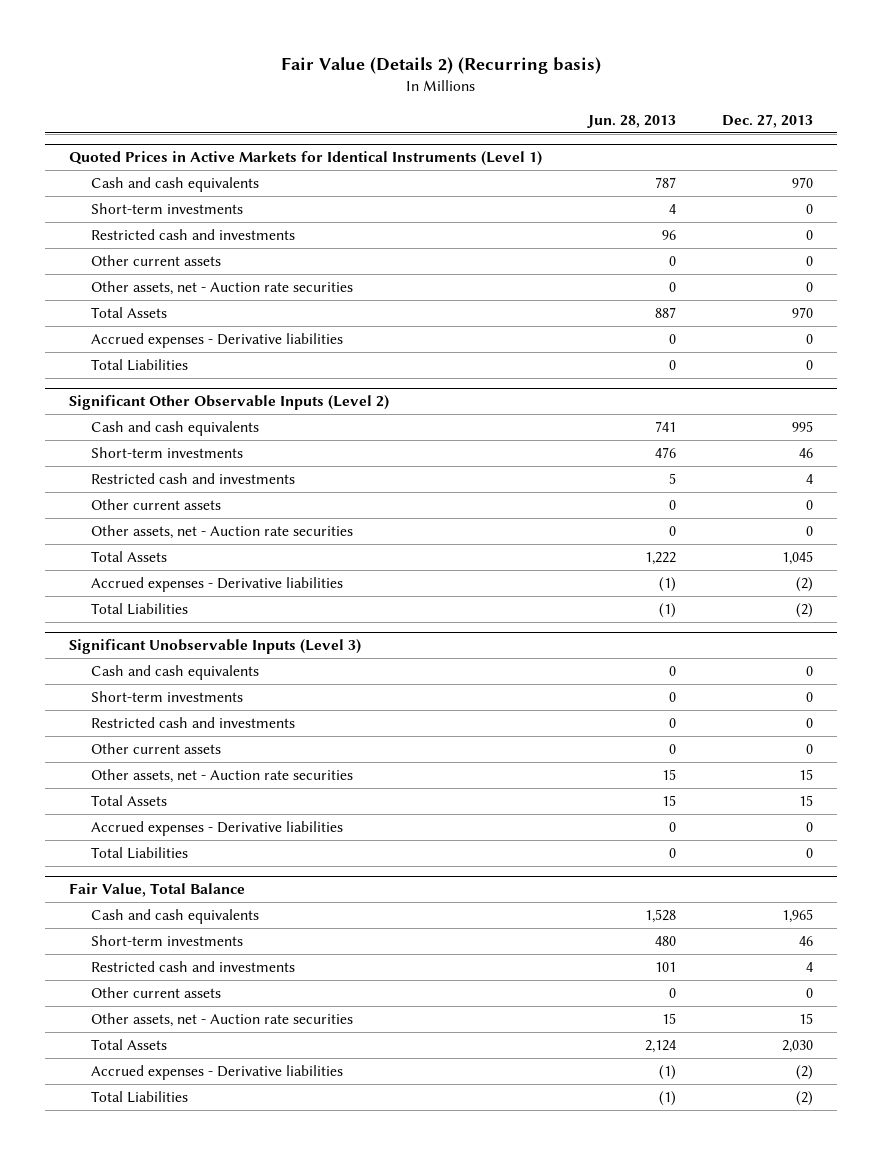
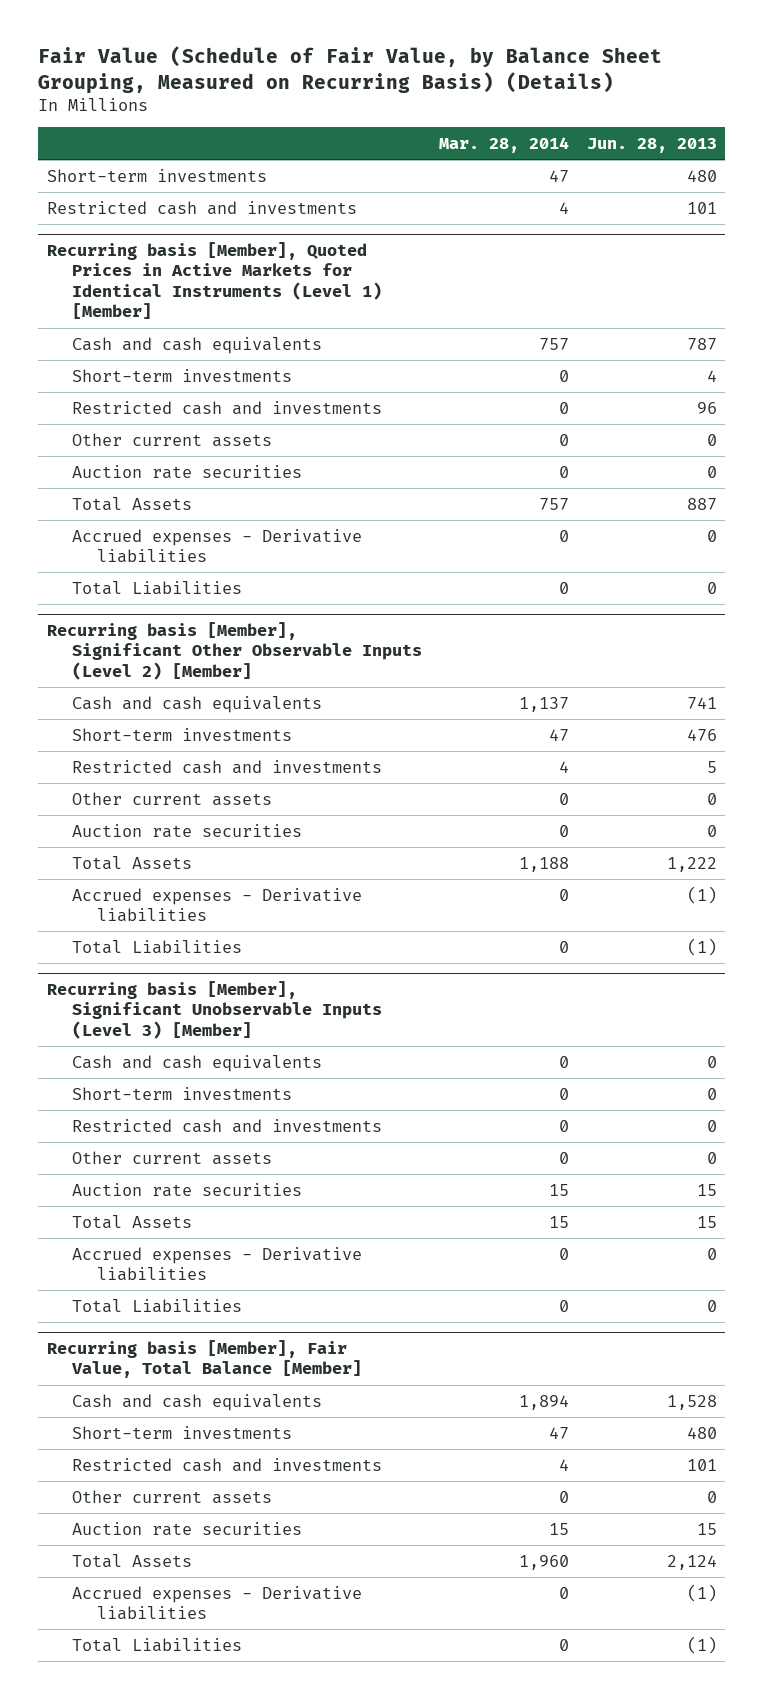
- Fair Value (Details 2) (Recurring basis)
+ Fair Value (Schedule of Fair Value, by Balance Sheet Grouping, Measured on Recurring Basis) (Details)
- | Jun. 28, 2013 | Dec. 27, 2013
+ | Mar. 28, 2014 | Jun. 28, 2013
- Quoted Prices in Active Markets for Identical Instruments (Level 1)
+ Short-term investments | 47 | 480
+ Restricted cash and investments | 4 | 101
+ Recurring basis [Member], Quoted Prices in Active Markets for Identical Instruments (Level 1) [Member]
- Other assets, net - Auction rate securities | 0 | 0
+ Auction rate securities | 0 | 0
- Significant Other Observable Inputs (Level 2)
+ Recurring basis [Member], Significant Other Observable Inputs (Level 2) [Member]
- Other assets, net - Auction rate securities | 0 | 0
+ Auction rate securities | 0 | 0
- Significant Unobservable Inputs (Level 3)
+ Recurring basis [Member], Significant Unobservable Inputs (Level 3) [Member]
- Other assets, net - Auction rate securities | 15 | 15
+ Auction rate securities | 15 | 15
- Fair Value, Total Balance
+ Recurring basis [Member], Fair Value, Total Balance [Member]
- Other assets, net - Auction rate securities | 15 | 15
+ Auction rate securities | 15 | 15

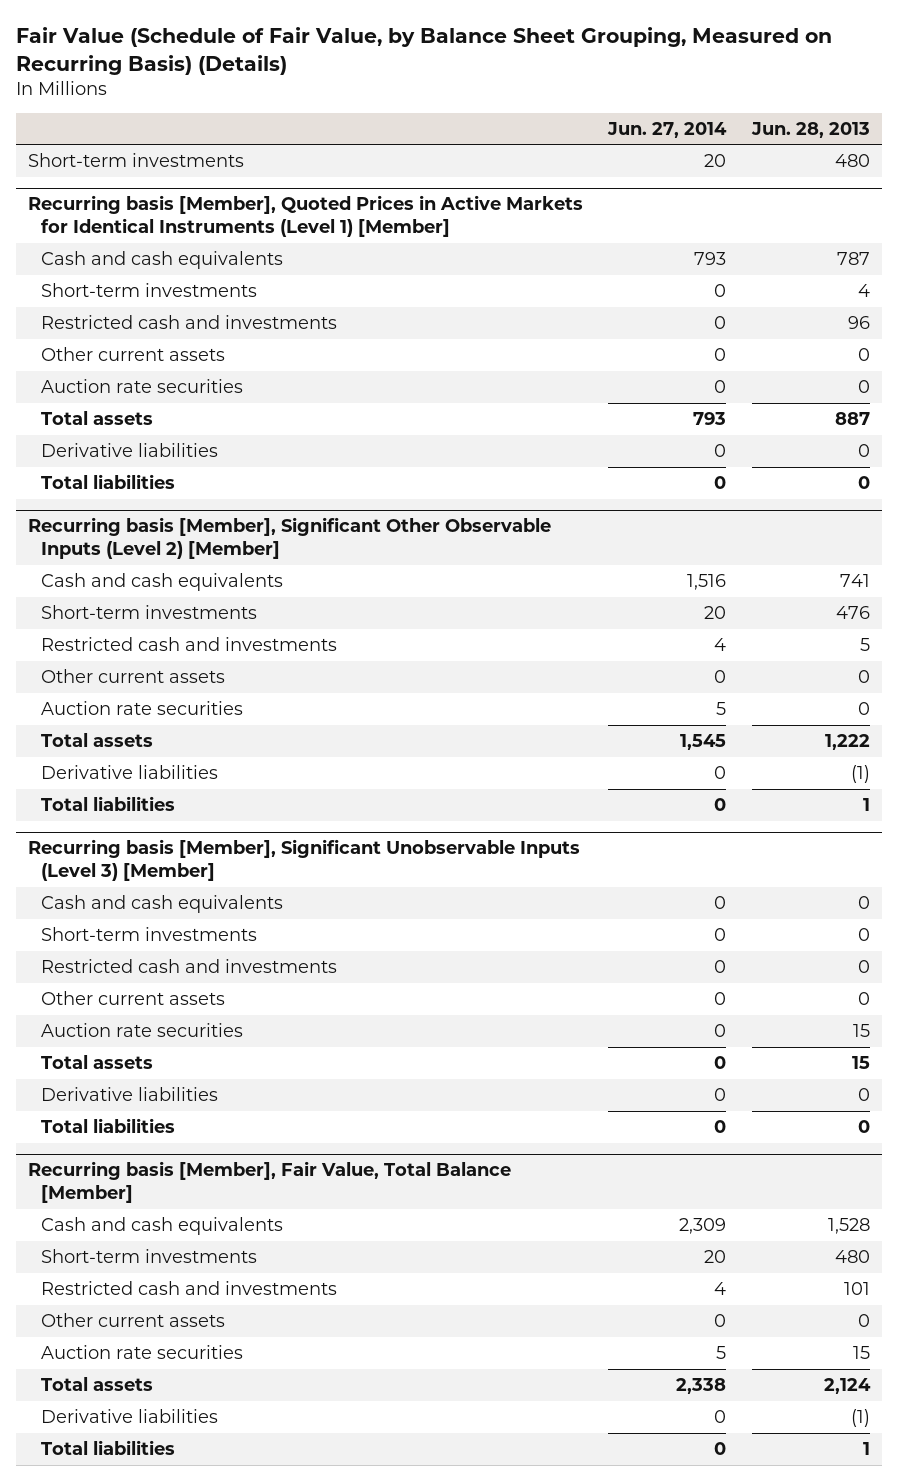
- | Mar. 28, 2014 | Jun. 28, 2013
+ | Jun. 27, 2014 | Jun. 28, 2013
- Restricted cash and investments | 4 | 101
@ Recurring basis [Member], Quoted Prices in Active Markets for Identical Instruments (Level 1) [Member]
- Total Assets | 757 | 887
- Accrued expenses - Derivative liabilities | 0 | 0
- Total Liabilities | 0 | 0
+ Total assets | 793 | 887
+ Derivative liabilities | 0 | 0
+ Total liabilities | 0 | 0
@ Recurring basis [Member], Significant Other Observable Inputs (Level 2) [Member]
- Total Assets | 1,188 | 1,222
- Accrued expenses - Derivative liabilities | 0 | (1)
- Total Liabilities | 0 | (1)
+ Total assets | 1,545 | 1,222
+ Derivative liabilities | 0 | (1)
+ Total liabilities | 0 | 1
@ Recurring basis [Member], Significant Unobservable Inputs (Level 3) [Member]
- Total Assets | 15 | 15
- Accrued expenses - Derivative liabilities | 0 | 0
- Total Liabilities | 0 | 0
+ Total assets | 0 | 15
+ Derivative liabilities | 0 | 0
+ Total liabilities | 0 | 0
@ Recurring basis [Member], Fair Value, Total Balance [Member]
- Total Assets | 1,960 | 2,124
- Accrued expenses - Derivative liabilities | 0 | (1)
- Total Liabilities | 0 | (1)
+ Total assets | 2,338 | 2,124
+ Derivative liabilities | 0 | (1)
+ Total liabilities | 0 | 1

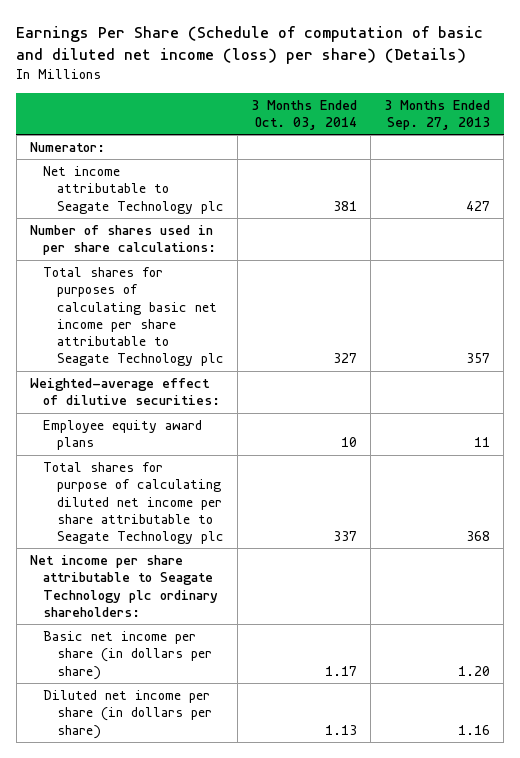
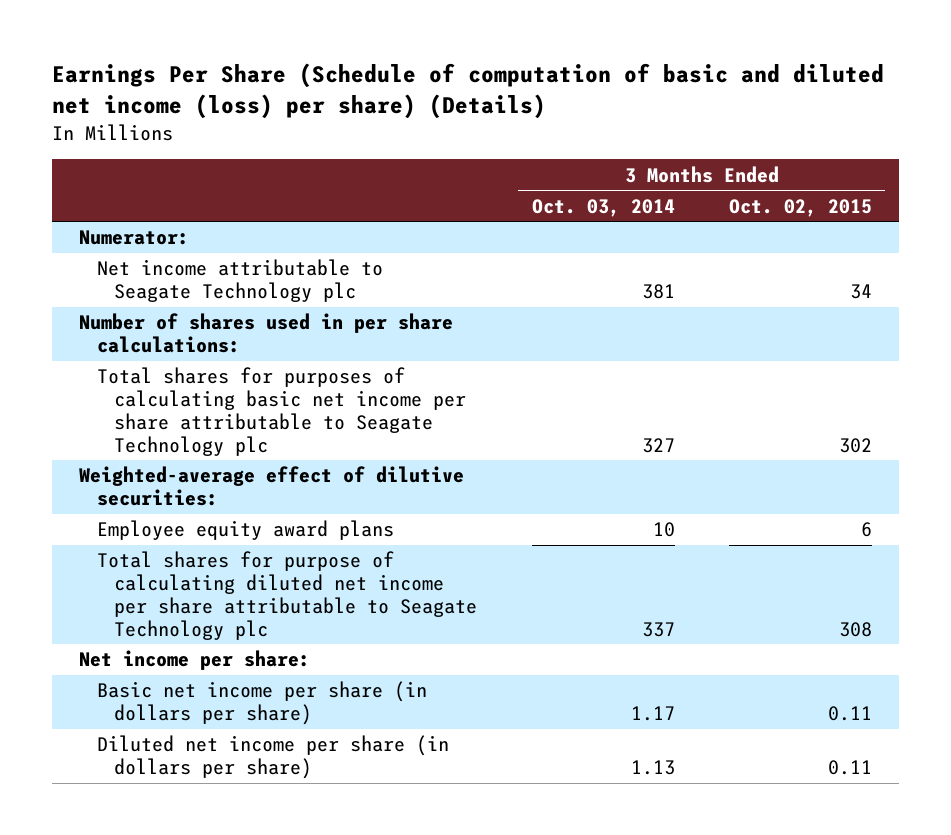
- | 3 Months Ended Oct. 03, 2014 | 3 Months Ended Sep. 27, 2013
+ | 3 Months Ended Oct. 03, 2014 | 3 Months Ended Oct. 02, 2015
- Net income per share attributable to Seagate Technology plc ordinary shareholders:
+ Net income per share:

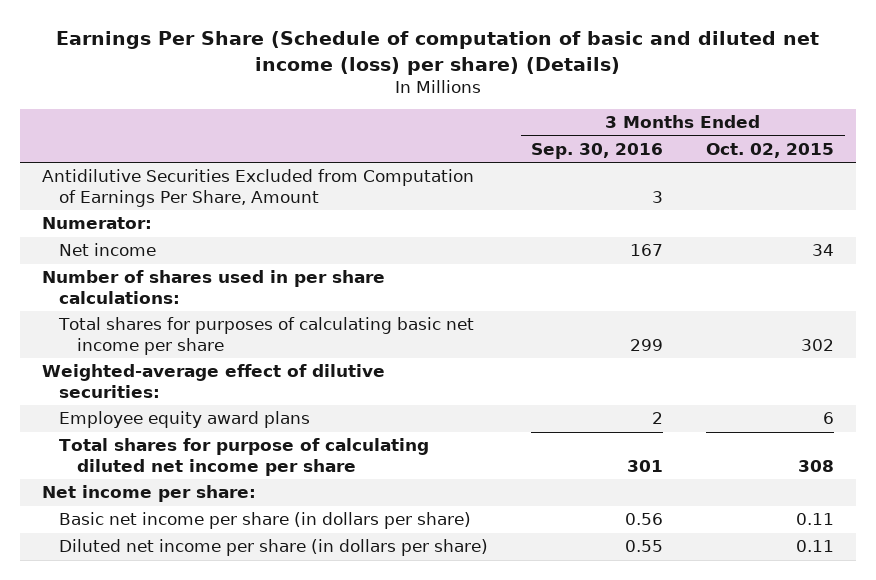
- | 3 Months Ended Oct. 03, 2014 | 3 Months Ended Oct. 02, 2015
+ | 3 Months Ended Sep. 30, 2016 | 3 Months Ended Oct. 02, 2015
+ Antidilutive Securities Excluded from Computation of Earnings Per Share, Amount | 3 |
- Net income attributable to Seagate Technology plc | 381 | 34
+ Net income | 167 | 34
- Total shares for purposes of calculating basic net income per share attributable to Seagate Technology plc | 327 | 302
+ Total shares for purposes of calculating basic net income per share | 299 | 302
- Total shares for purpose of calculating diluted net income per share attributable to Seagate Technology plc | 337 | 308
+ Total shares for purpose of calculating diluted net income per share | 301 | 308

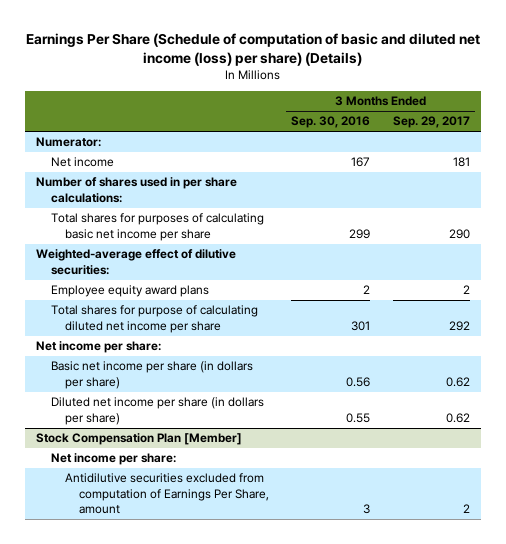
- | 3 Months Ended Sep. 30, 2016 | 3 Months Ended Oct. 02, 2015
+ | 3 Months Ended Sep. 30, 2016 | 3 Months Ended Sep. 29, 2017
- Antidilutive Securities Excluded from Computation of Earnings Per Share, Amount | 3 |
+ Stock Compensation Plan [Member]
+ Net income per share:
+ Antidilutive securities excluded from computation of Earnings Per Share, amount | 3 | 2

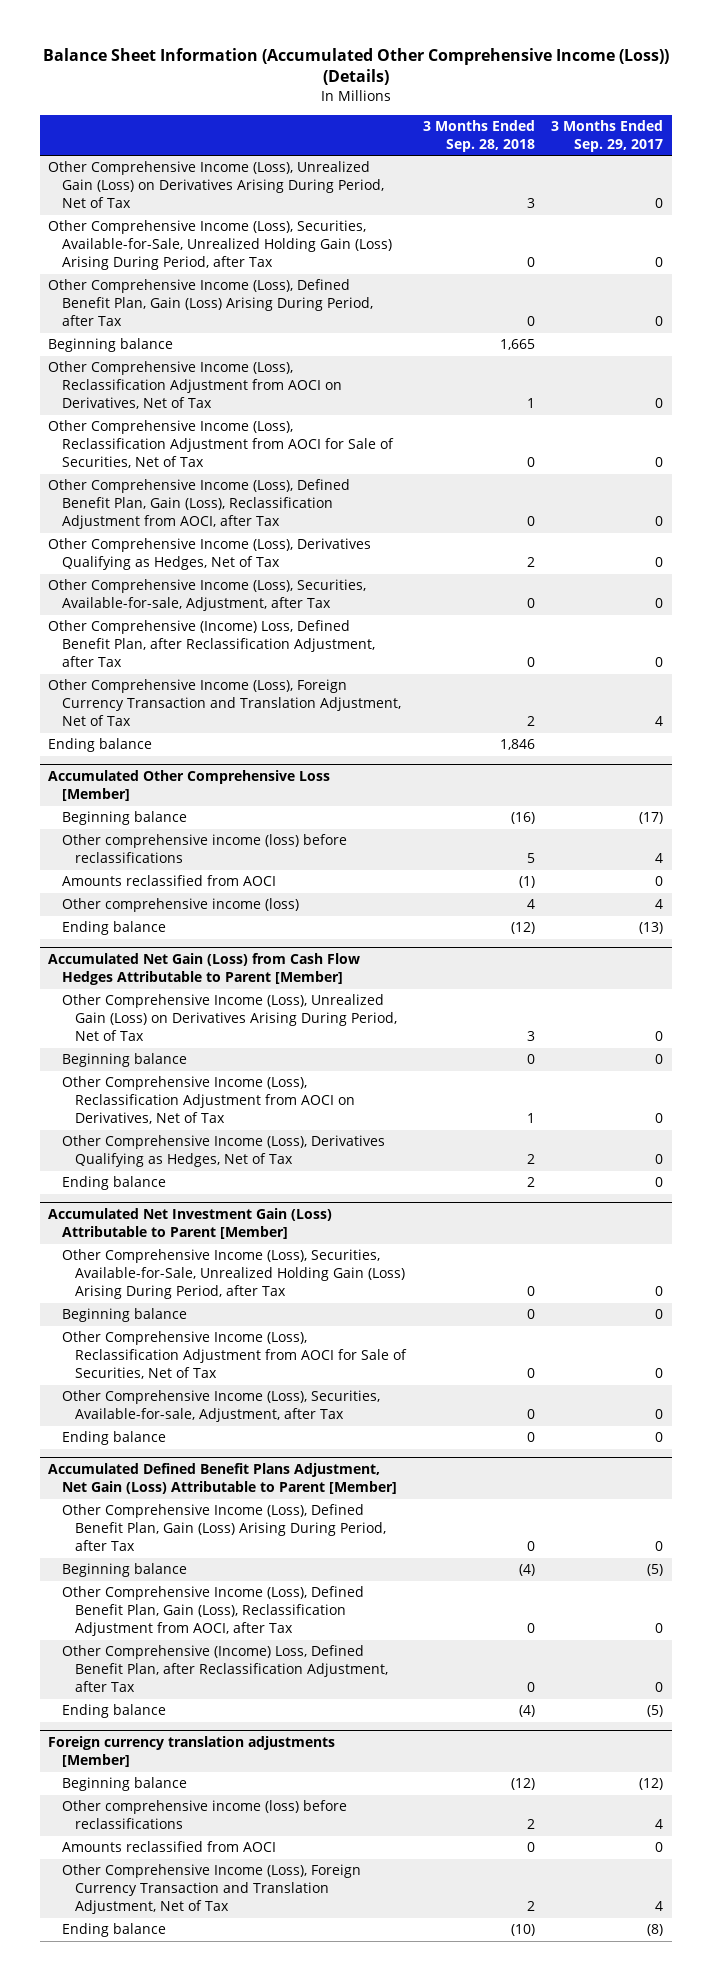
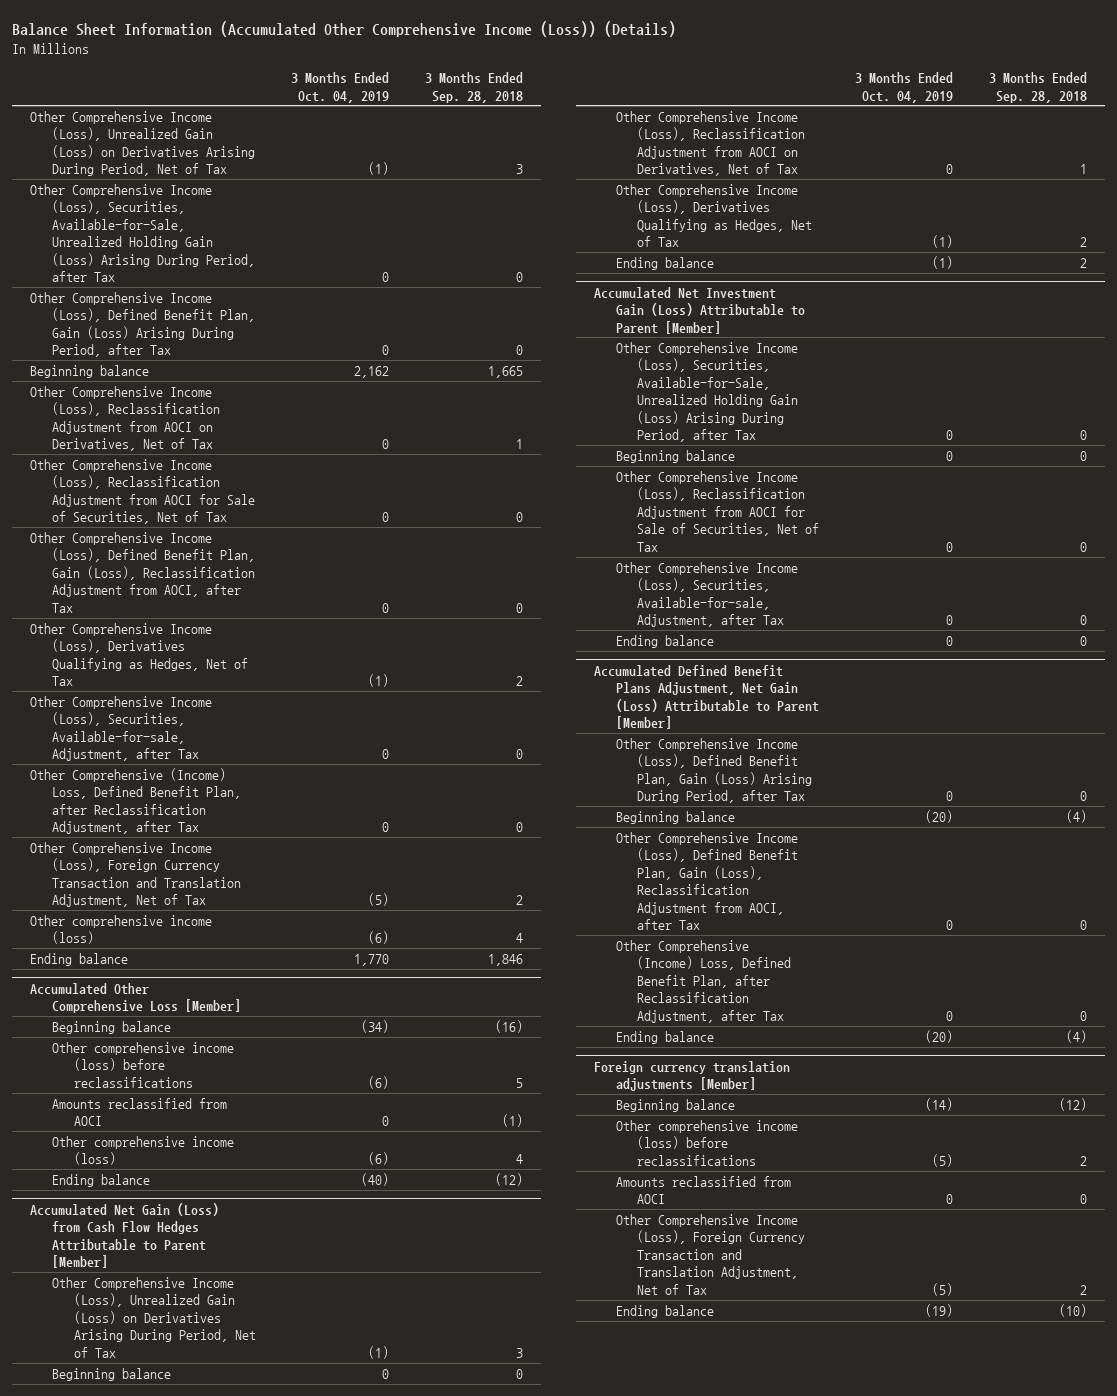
- | 3 Months Ended Sep. 28, 2018 | 3 Months Ended Sep. 29, 2017
+ | 3 Months Ended Oct. 04, 2019 | 3 Months Ended Sep. 28, 2018
+ Other comprehensive income (loss) | (6) | 4

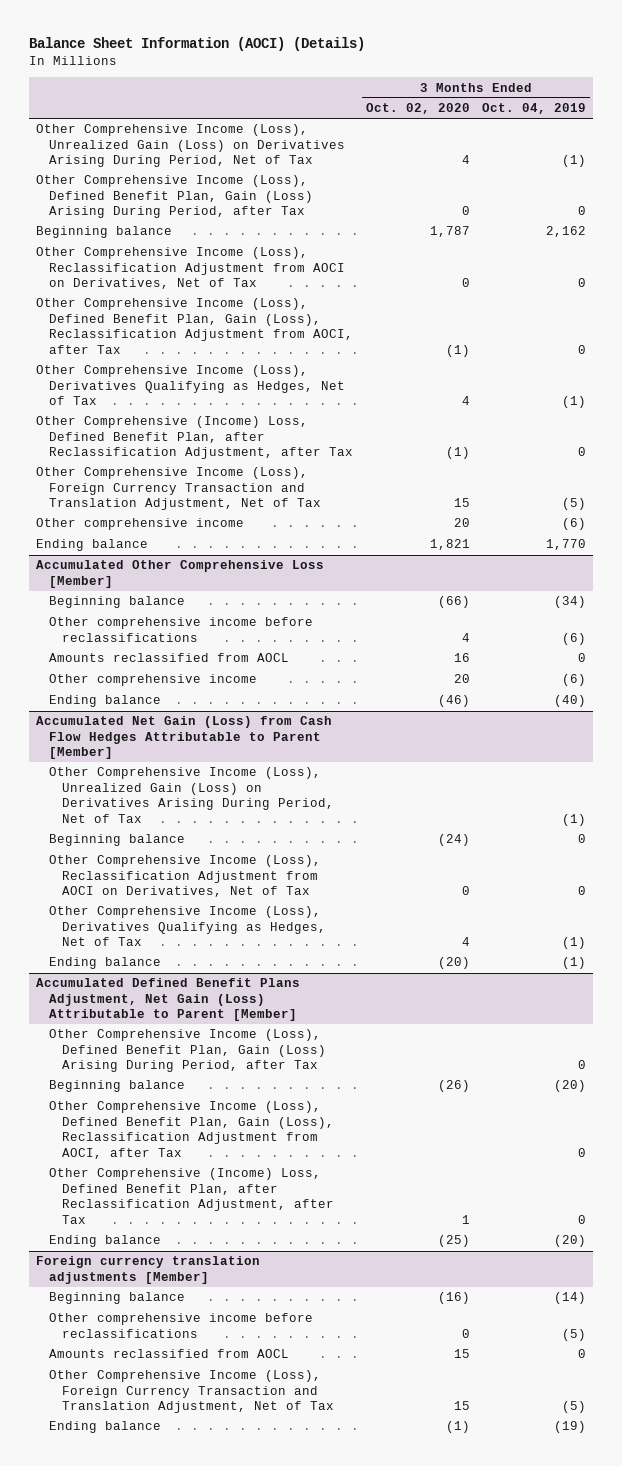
- Balance Sheet Information (Accumulated Other Comprehensive Income (Loss)) (Details)
+ Balance Sheet Information (AOCI) (Details)
- | 3 Months Ended Oct. 04, 2019 | 3 Months Ended Sep. 28, 2018
+ | 3 Months Ended Oct. 02, 2020 | 3 Months Ended Oct. 04, 2019
- Other Comprehensive Income (Loss), Securities, Available-for-Sale, Unrealized Holding Gain (Loss) Arising During Period, after Tax | 0 | 0
- Other Comprehensive Income (Loss), Reclassification Adjustment from AOCI for Sale of Securities, Net of Tax | 0 | 0
- Other Comprehensive Income (Loss), Securities, Available-for-sale, Adjustment, after Tax | 0 | 0
- Other comprehensive income (loss) | (6) | 4
+ Other comprehensive income | 20 | (6)
@ Accumulated Other Comprehensive Loss [Member]
- Other comprehensive income (loss) before reclassifications | (6) | 5
- Amounts reclassified from AOCI | 0 | (1)
- Other comprehensive income (loss) | (6) | 4
+ Other comprehensive income before reclassifications | 4 | (6)
+ Amounts reclassified from AOCL | 16 | 0
+ Other comprehensive income | 20 | (6)
- Accumulated Net Investment Gain (Loss) Attributable to Parent [Member]
- Other Comprehensive Income (Loss), Securities, Available-for-Sale, Unrealized Holding Gain (Loss) Arising During Period, after Tax | 0 | 0
- Beginning balance | 0 | 0
- Other Comprehensive Income (Loss), Reclassification Adjustment from AOCI for Sale of Securities, Net of Tax | 0 | 0
- Other Comprehensive Income (Loss), Securities, Available-for-sale, Adjustment, after Tax | 0 | 0
- Ending balance | 0 | 0
@ Foreign currency translation adjustments [Member]
- Other comprehensive income (loss) before reclassifications | (5) | 2
- Amounts reclassified from AOCI | 0 | 0
+ Other comprehensive income before reclassifications | 0 | (5)
+ Amounts reclassified from AOCL | 15 | 0

